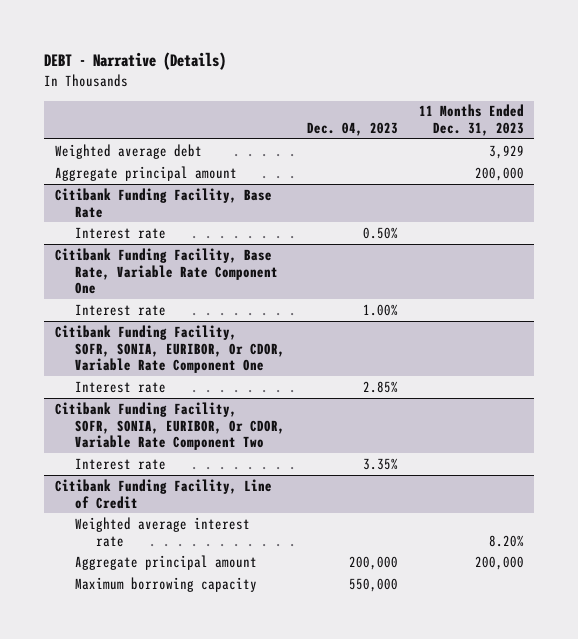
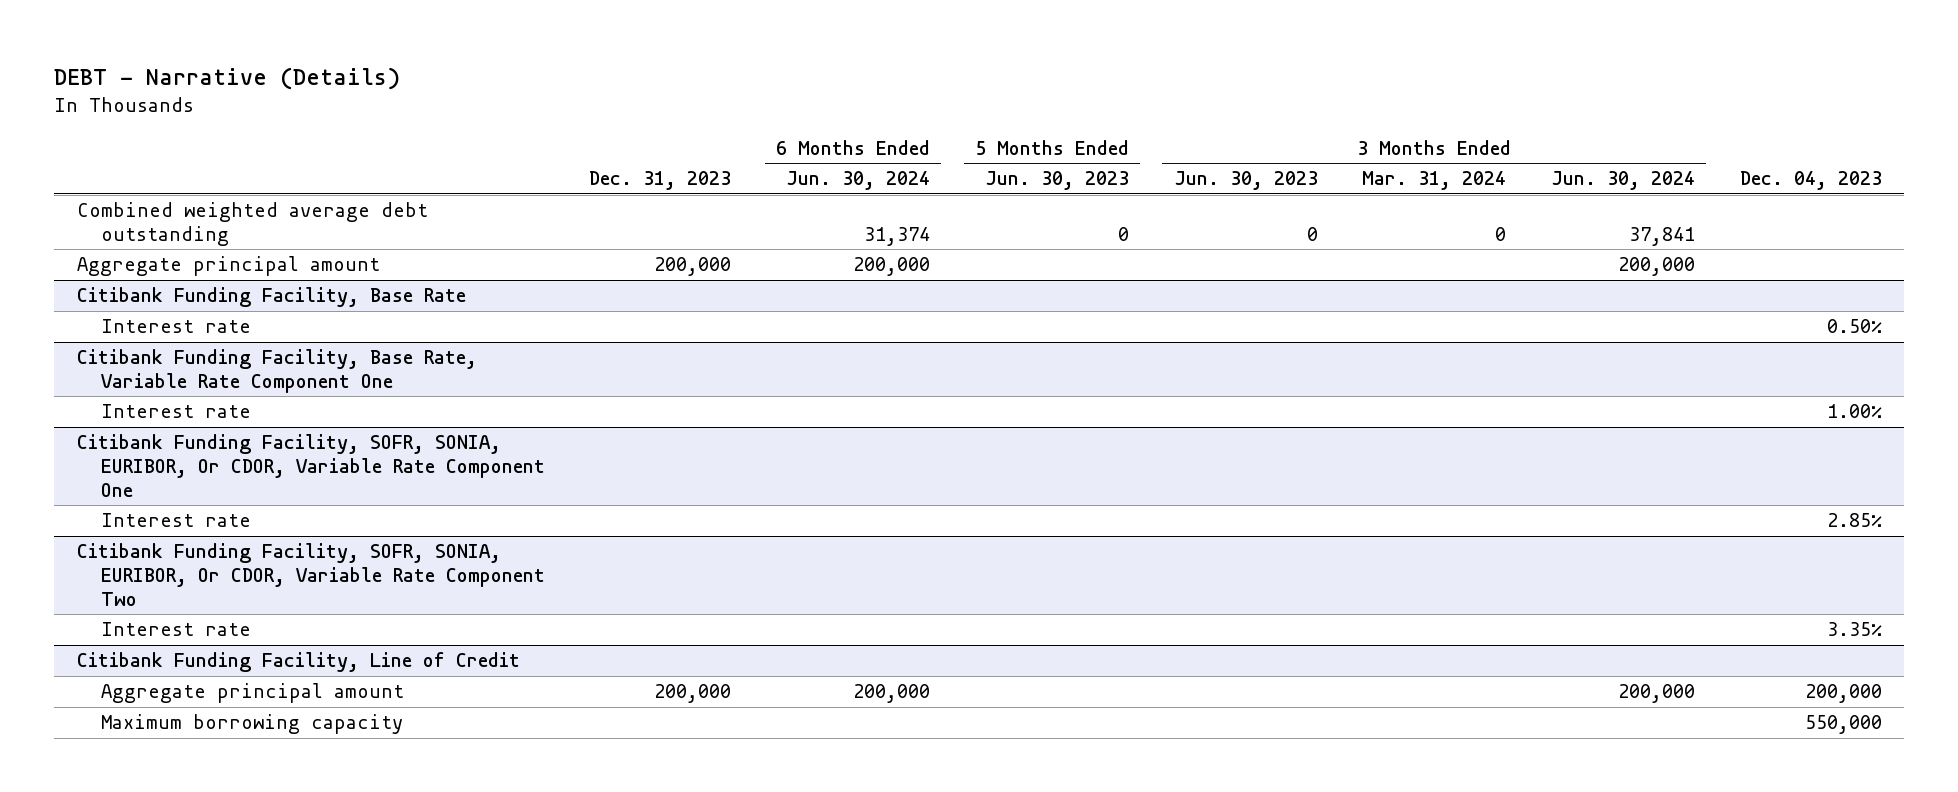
- | Dec. 04, 2023 | 11 Months Ended Dec. 31, 2023
+ | Dec. 31, 2023 | 6 Months Ended Jun. 30, 2024 | 5 Months Ended Jun. 30, 2023 | 3 Months Ended Jun. 30, 2023 | 3 Months Ended Mar. 31, 2024 | 3 Months Ended Jun. 30, 2024 | Dec. 04, 2023
- Weighted average debt | | 3,929
+ Combined weighted average debt outstanding | | 31,374 | 0 | 0 | 0 | 37,841 |
@ Citibank Funding Facility, Line of Credit
- Weighted average interest rate | | 8.20%

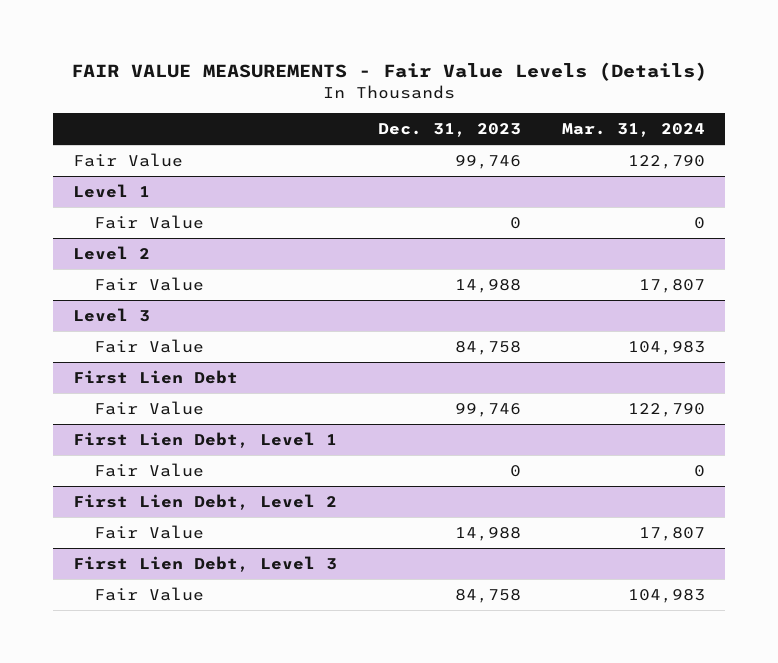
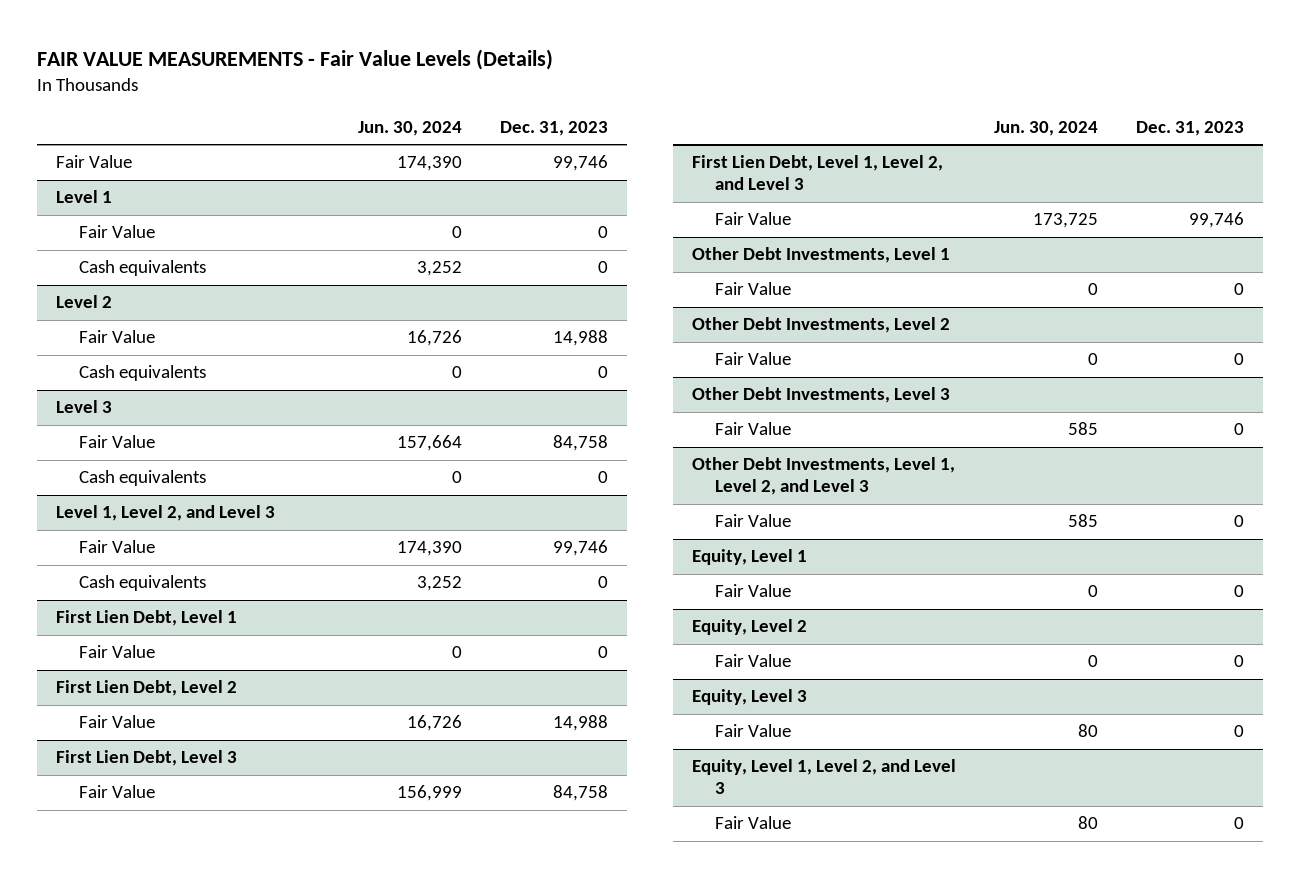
- | Dec. 31, 2023 | Mar. 31, 2024
+ | Jun. 30, 2024 | Dec. 31, 2023
@ Level 1
+ Cash equivalents | 3,252 | 0
@ Level 2
+ Cash equivalents | 0 | 0
- First Lien Debt
@ Level 3
+ Cash equivalents | 0 | 0
+ Level 1, Level 2, and Level 3
+ Cash equivalents | 3,252 | 0
+ First Lien Debt, Level 1, Level 2, and Level 3
+ Fair Value | 173,725 | 99,746
+ Other Debt Investments, Level 1
+ Fair Value | 0 | 0
+ Other Debt Investments, Level 2
+ Fair Value | 0 | 0
+ Other Debt Investments, Level 3
+ Fair Value | 585 | 0
+ Other Debt Investments, Level 1, Level 2, and Level 3
+ Fair Value | 585 | 0
+ Equity, Level 1
+ Fair Value | 0 | 0
+ Equity, Level 2
+ Fair Value | 0 | 0
+ Equity, Level 3
+ Fair Value | 80 | 0
+ Equity, Level 1, Level 2, and Level 3
+ Fair Value | 80 | 0

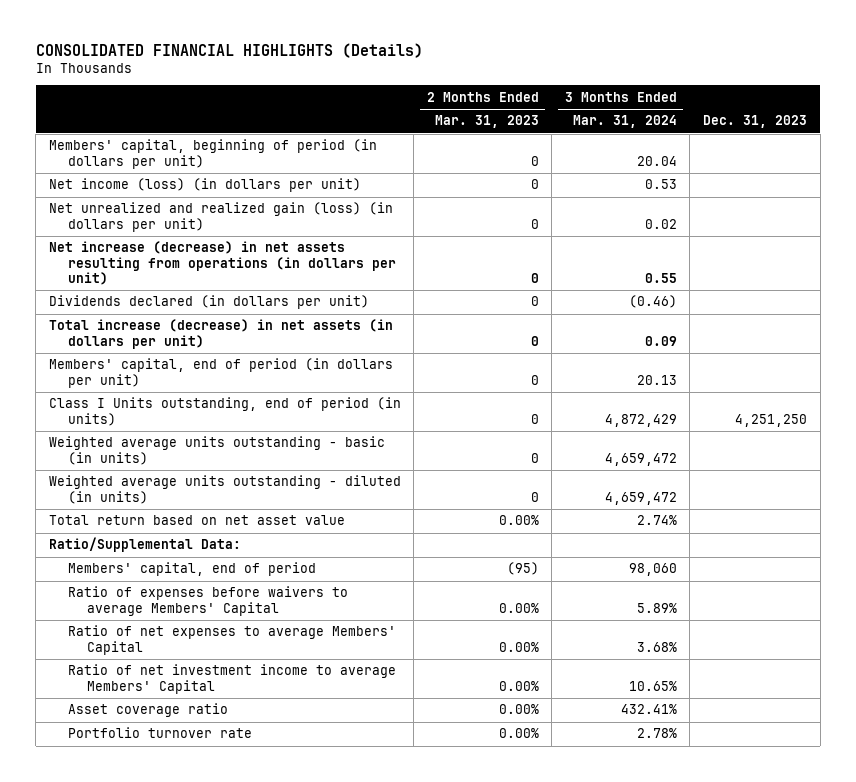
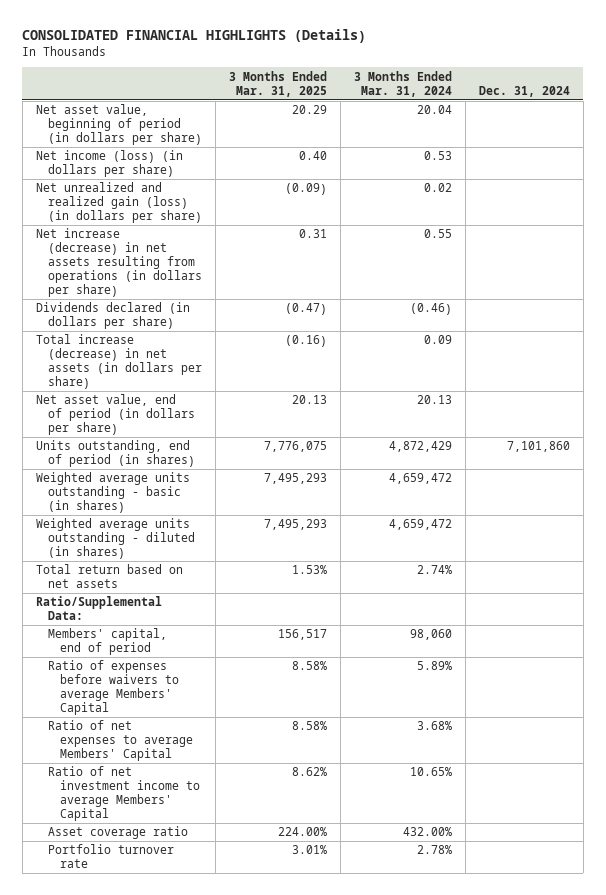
- | 2 Months Ended Mar. 31, 2023 | 3 Months Ended Mar. 31, 2024 | Dec. 31, 2023
+ | 3 Months Ended Mar. 31, 2025 | 3 Months Ended Mar. 31, 2024 | Dec. 31, 2024
- Members' capital, beginning of period (in dollars per unit) | 0 | 20.04 |
- Net income (loss) (in dollars per unit) | 0 | 0.53 |
- Net unrealized and realized gain (loss) (in dollars per unit) | 0 | 0.02 |
- Net increase (decrease) in net assets resulting from operations (in dollars per unit) | 0 | 0.55 |
- Dividends declared (in dollars per unit) | 0 | (0.46) |
- Total increase (decrease) in net assets (in dollars per unit) | 0 | 0.09 |
- Members' capital, end of period (in dollars per unit) | 0 | 20.13 |
- Class I Units outstanding, end of period (in units) | 0 | 4,872,429 | 4,251,250
- Weighted average units outstanding - basic (in units) | 0 | 4,659,472 |
- Weighted average units outstanding - diluted (in units) | 0 | 4,659,472 |
- Total return based on net asset value | 0.00% | 2.74% |
+ Net asset value, beginning of period (in dollars per share) | 20.29 | 20.04 |
+ Net income (loss) (in dollars per share) | 0.40 | 0.53 |
+ Net unrealized and realized gain (loss) (in dollars per share) | (0.09) | 0.02 |
+ Net increase (decrease) in net assets resulting from operations (in dollars per share) | 0.31 | 0.55 |
+ Dividends declared (in dollars per share) | (0.47) | (0.46) |
+ Total increase (decrease) in net assets (in dollars per share) | (0.16) | 0.09 |
+ Net asset value, end of period (in dollars per share) | 20.13 | 20.13 |
+ Units outstanding, end of period (in shares) | 7,776,075 | 4,872,429 | 7,101,860
+ Weighted average units outstanding - basic (in shares) | 7,495,293 | 4,659,472 |
+ Weighted average units outstanding - diluted (in shares) | 7,495,293 | 4,659,472 |
+ Total return based on net assets | 1.53% | 2.74% |
- Asset coverage ratio | 0.00% | 432.41% |
+ Asset coverage ratio | 224.00% | 432.00% |

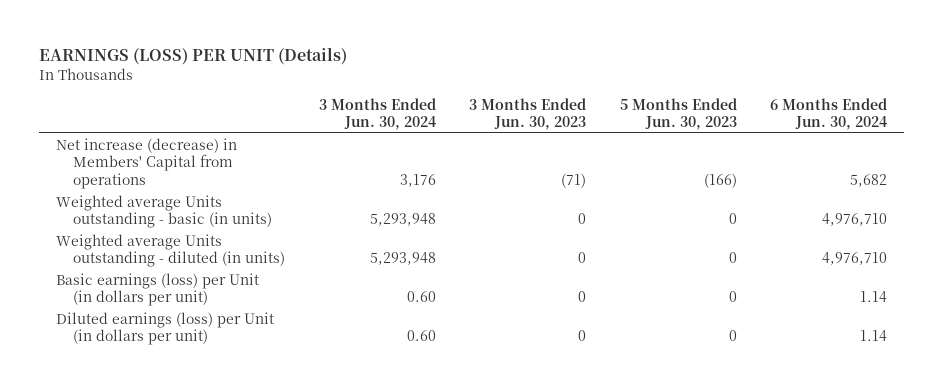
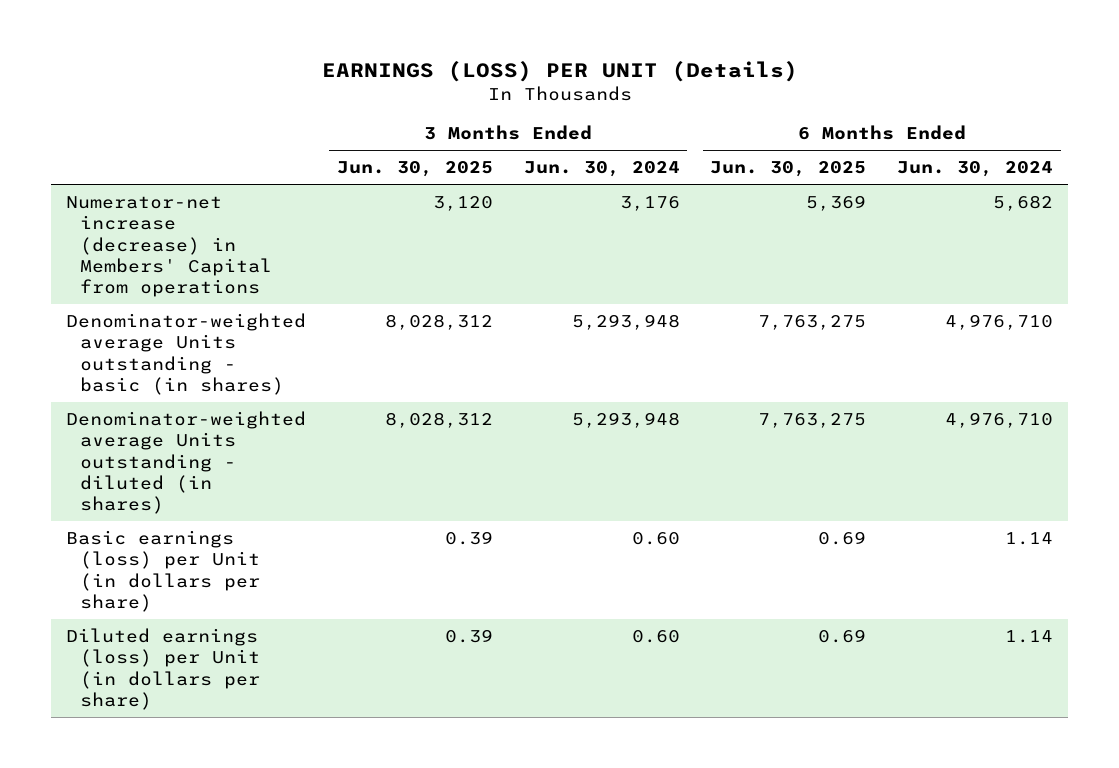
- | 3 Months Ended Jun. 30, 2024 | 3 Months Ended Jun. 30, 2023 | 5 Months Ended Jun. 30, 2023 | 6 Months Ended Jun. 30, 2024
+ | 3 Months Ended Jun. 30, 2025 | 3 Months Ended Jun. 30, 2024 | 6 Months Ended Jun. 30, 2025 | 6 Months Ended Jun. 30, 2024
- Net increase (decrease) in Members' Capital from operations | 3,176 | (71) | (166) | 5,682
- Weighted average Units outstanding - basic (in units) | 5,293,948 | 0 | 0 | 4,976,710
- Weighted average Units outstanding - diluted (in units) | 5,293,948 | 0 | 0 | 4,976,710
- Basic earnings (loss) per Unit (in dollars per unit) | 0.60 | 0 | 0 | 1.14
- Diluted earnings (loss) per Unit (in dollars per unit) | 0.60 | 0 | 0 | 1.14
+ Numerator-net increase (decrease) in Members' Capital from operations | 3,120 | 3,176 | 5,369 | 5,682
+ Denominator-weighted average Units outstanding - basic (in shares) | 8,028,312 | 5,293,948 | 7,763,275 | 4,976,710
+ Denominator-weighted average Units outstanding - diluted (in shares) | 8,028,312 | 5,293,948 | 7,763,275 | 4,976,710
+ Basic earnings (loss) per Unit (in dollars per share) | 0.39 | 0.60 | 0.69 | 1.14
+ Diluted earnings (loss) per Unit (in dollars per share) | 0.39 | 0.60 | 0.69 | 1.14

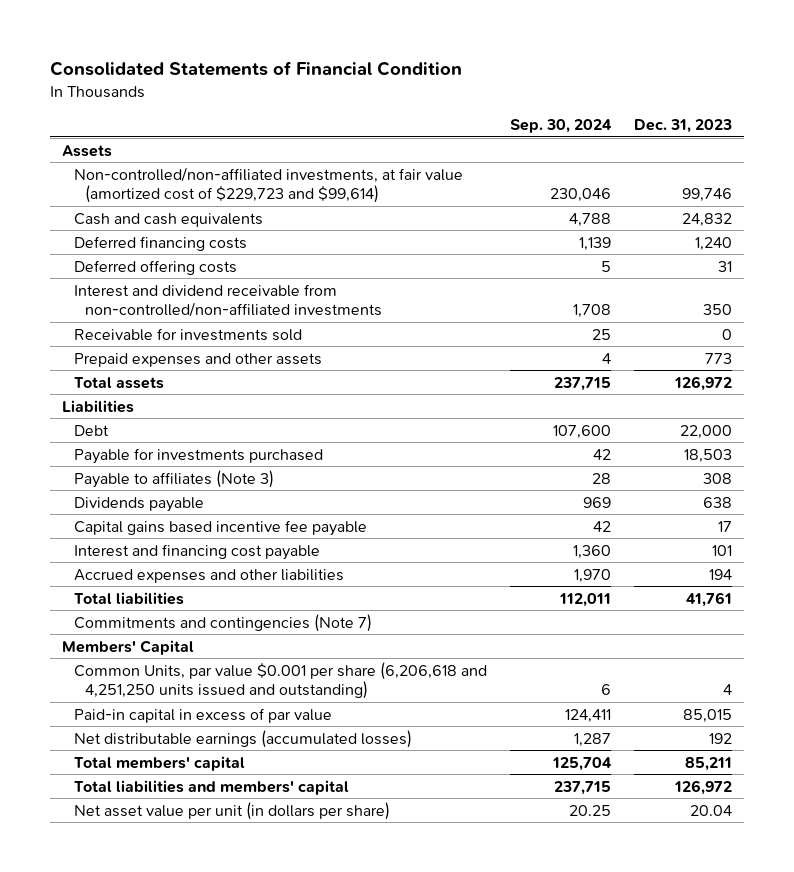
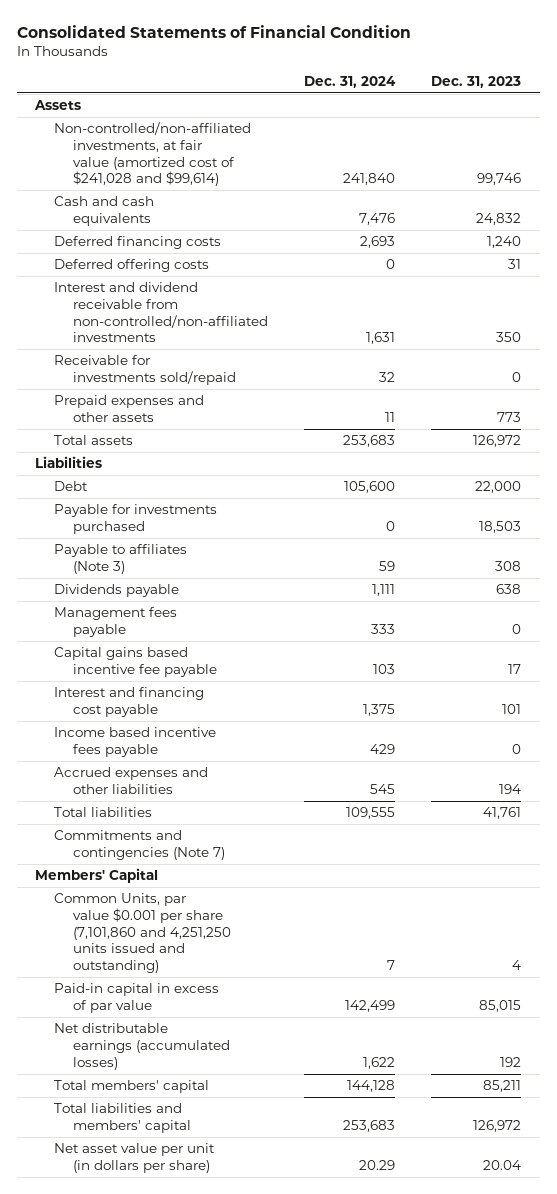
- | Sep. 30, 2024 | Dec. 31, 2023
+ | Dec. 31, 2024 | Dec. 31, 2023
- Non-controlled/non-affiliated investments, at fair value (amortized cost of $229,723 and $99,614) | 230,046 | 99,746
+ Non-controlled/non-affiliated investments, at fair value (amortized cost of $241,028 and $99,614) | 241,840 | 99,746
- Receivable for investments sold | 25 | 0
+ Receivable for investments sold/repaid | 32 | 0
+ Management fees payable | 333 | 0
+ Income based incentive fees payable | 429 | 0
- Common Units, par value $0.001 per share (6,206,618 and 4,251,250 units issued and outstanding) | 6 | 4
+ Common Units, par value $0.001 per share (7,101,860 and 4,251,250 units issued and outstanding) | 7 | 4

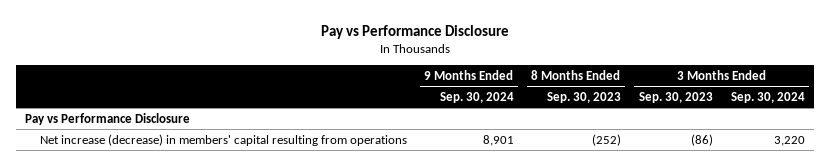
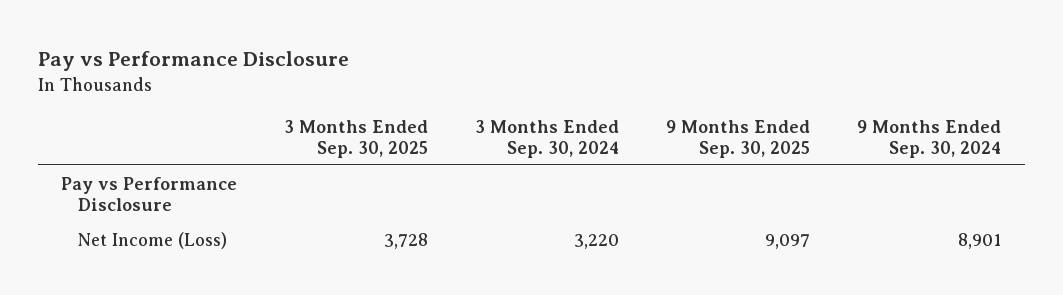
- | 9 Months Ended Sep. 30, 2024 | 8 Months Ended Sep. 30, 2023 | 3 Months Ended Sep. 30, 2023 | 3 Months Ended Sep. 30, 2024
+ | 3 Months Ended Sep. 30, 2025 | 3 Months Ended Sep. 30, 2024 | 9 Months Ended Sep. 30, 2025 | 9 Months Ended Sep. 30, 2024
- Net increase (decrease) in members' capital resulting from operations | 8,901 | (252) | (86) | 3,220
+ Net Income (Loss) | 3,728 | 3,220 | 9,097 | 8,901

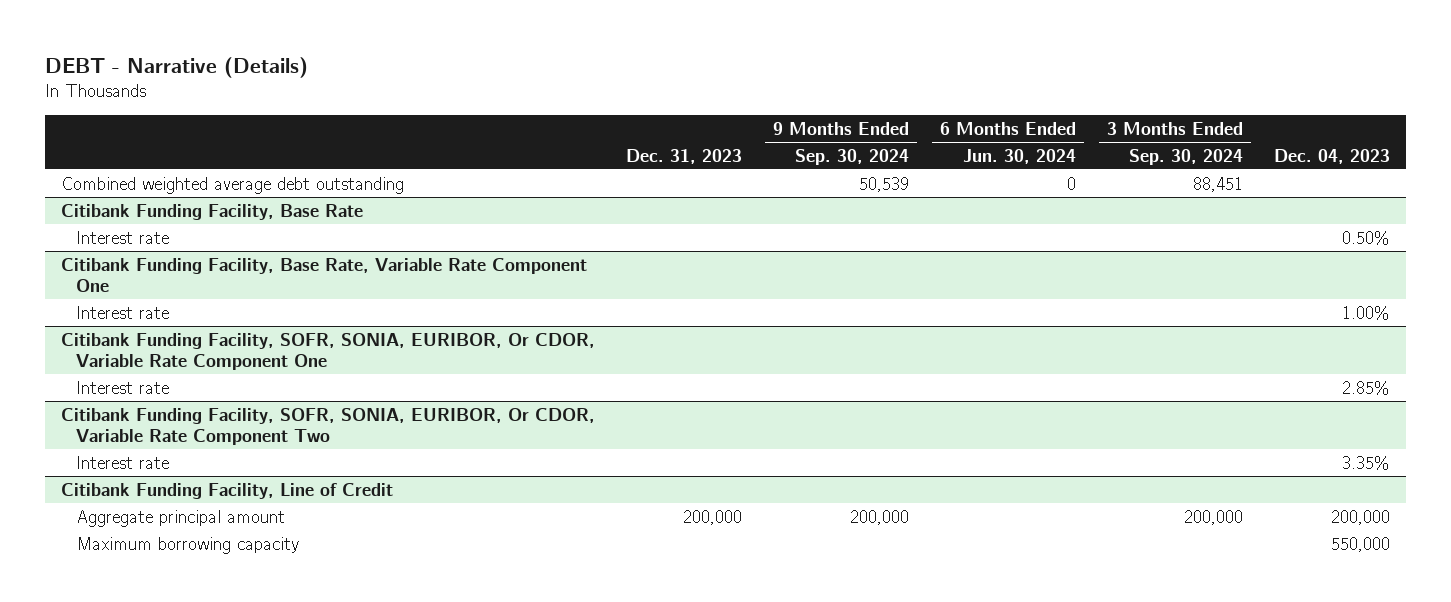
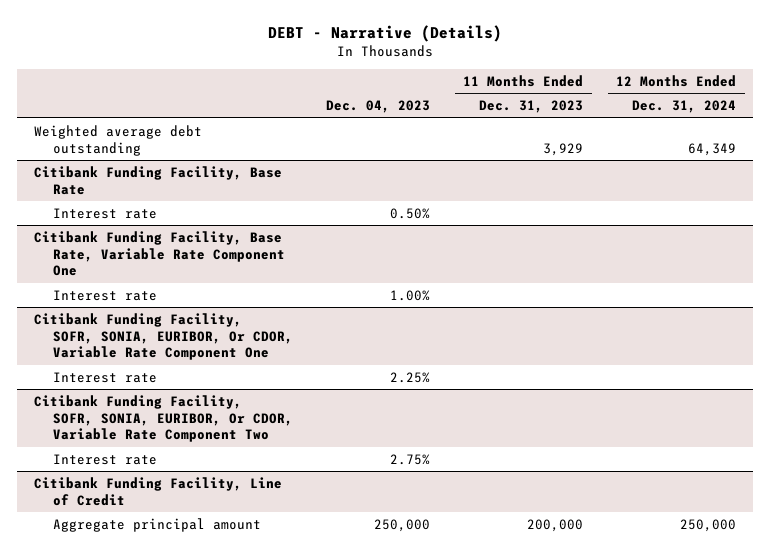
- | Dec. 31, 2023 | 9 Months Ended Sep. 30, 2024 | 6 Months Ended Jun. 30, 2024 | 3 Months Ended Sep. 30, 2024 | Dec. 04, 2023
+ | Dec. 04, 2023 | 11 Months Ended Dec. 31, 2023 | 12 Months Ended Dec. 31, 2024
- Combined weighted average debt outstanding | | 50,539 | 0 | 88,451 |
+ Weighted average debt outstanding | | 3,929 | 64,349
@ Citibank Funding Facility, SOFR, SONIA, EURIBOR, Or CDOR, Variable Rate Component One
- Interest rate | | | | | 2.85%
+ Interest rate | 2.25% | |
@ Citibank Funding Facility, SOFR, SONIA, EURIBOR, Or CDOR, Variable Rate Component Two
- Interest rate | | | | | 3.35%
+ Interest rate | 2.75% | |
@ Citibank Funding Facility, Line of Credit
- Aggregate principal amount | 200,000 | 200,000 | | 200,000 | 200,000
- Maximum borrowing capacity | | | | | 550,000
+ Aggregate principal amount | 250,000 | 200,000 | 250,000

